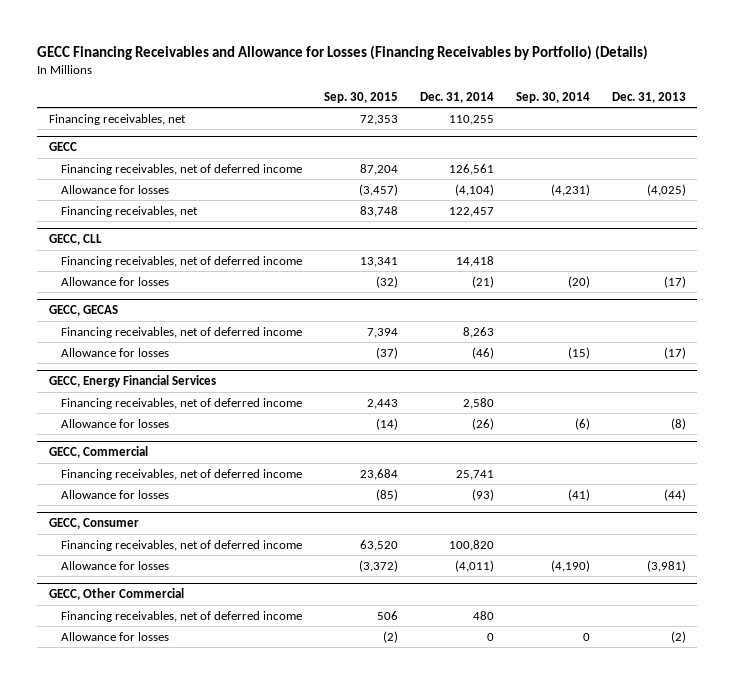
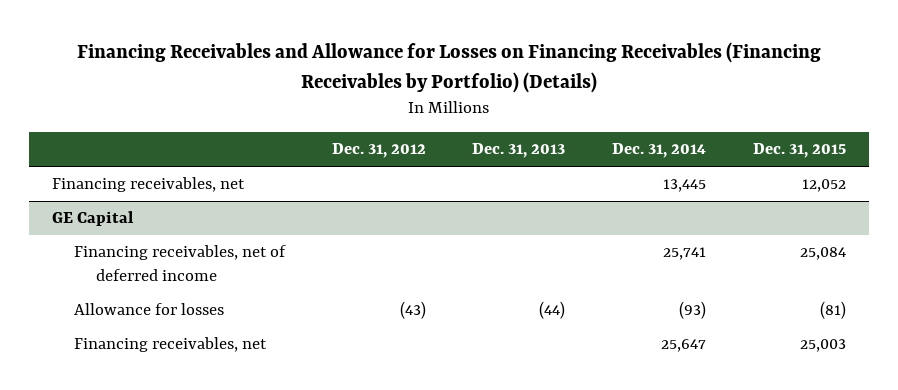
- GECC Financing Receivables and Allowance for Losses (Financing Receivables by Portfolio) (Details)
+ Financing Receivables and Allowance for Losses on Financing Receivables (Financing Receivables by Portfolio) (Details)
- | Sep. 30, 2015 | Dec. 31, 2014 | Sep. 30, 2014 | Dec. 31, 2013
+ | Dec. 31, 2012 | Dec. 31, 2013 | Dec. 31, 2014 | Dec. 31, 2015
- Financing receivables, net | 72,353 | 110,255 | |
- GECC
- Financing receivables, net of deferred income | 87,204 | 126,561 | |
- Allowance for losses | (3,457) | (4,104) | (4,231) | (4,025)
- Financing receivables, net | 83,748 | 122,457 | |
- GECC, CLL
- Financing receivables, net of deferred income | 13,341 | 14,418 | |
- Allowance for losses | (32) | (21) | (20) | (17)
- GECC, GECAS
- Financing receivables, net of deferred income | 7,394 | 8,263 | |
- Allowance for losses | (37) | (46) | (15) | (17)
- GECC, Energy Financial Services
- Financing receivables, net of deferred income | 2,443 | 2,580 | |
- Allowance for losses | (14) | (26) | (6) | (8)
- GECC, Commercial
+ Financing receivables, net | | | 13,445 | 12,052
+ GE Capital
- GECC, Consumer
- Financing receivables, net of deferred income | 63,520 | 100,820 | |
- Allowance for losses | (3,372) | (4,011) | (4,190) | (3,981)
- GECC, Other Commercial
- Financing receivables, net of deferred income | 506 | 480 | |
- Allowance for losses | (2) | 0 | 0 | (2)
+ Financing receivables, net | | | 25,647 | 25,003

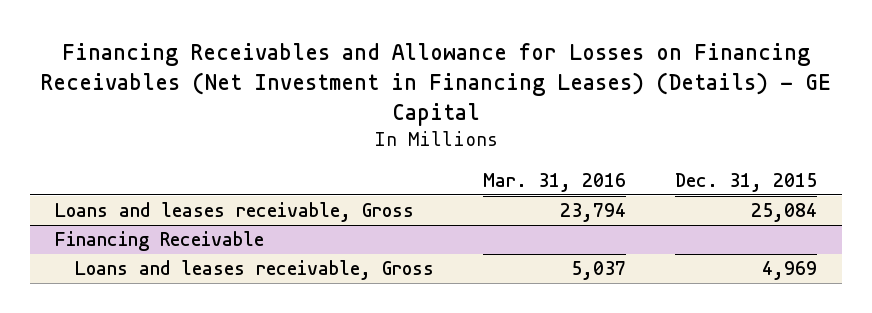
- Financing Receivables and Allowance for Losses on Financing Receivables (Financing Receivables by Portfolio) (Details)
+ Financing Receivables and Allowance for Losses on Financing Receivables (Net Investment in Financing Leases) (Details) - GE Capital
- | Dec. 31, 2012 | Dec. 31, 2013 | Dec. 31, 2014 | Dec. 31, 2015
+ | Mar. 31, 2016 | Dec. 31, 2015
- Financing receivables, net | | | 13,445 | 12,052
- GE Capital
- Financing receivables, net of deferred income | | | 25,741 | 25,084
- Allowance for losses | (43) | (44) | (93) | (81)
- Financing receivables, net | | | 25,647 | 25,003
+ Loans and leases receivable, Gross | 23,794 | 25,084
+ Financing Receivable
+ Loans and leases receivable, Gross | 5,037 | 4,969

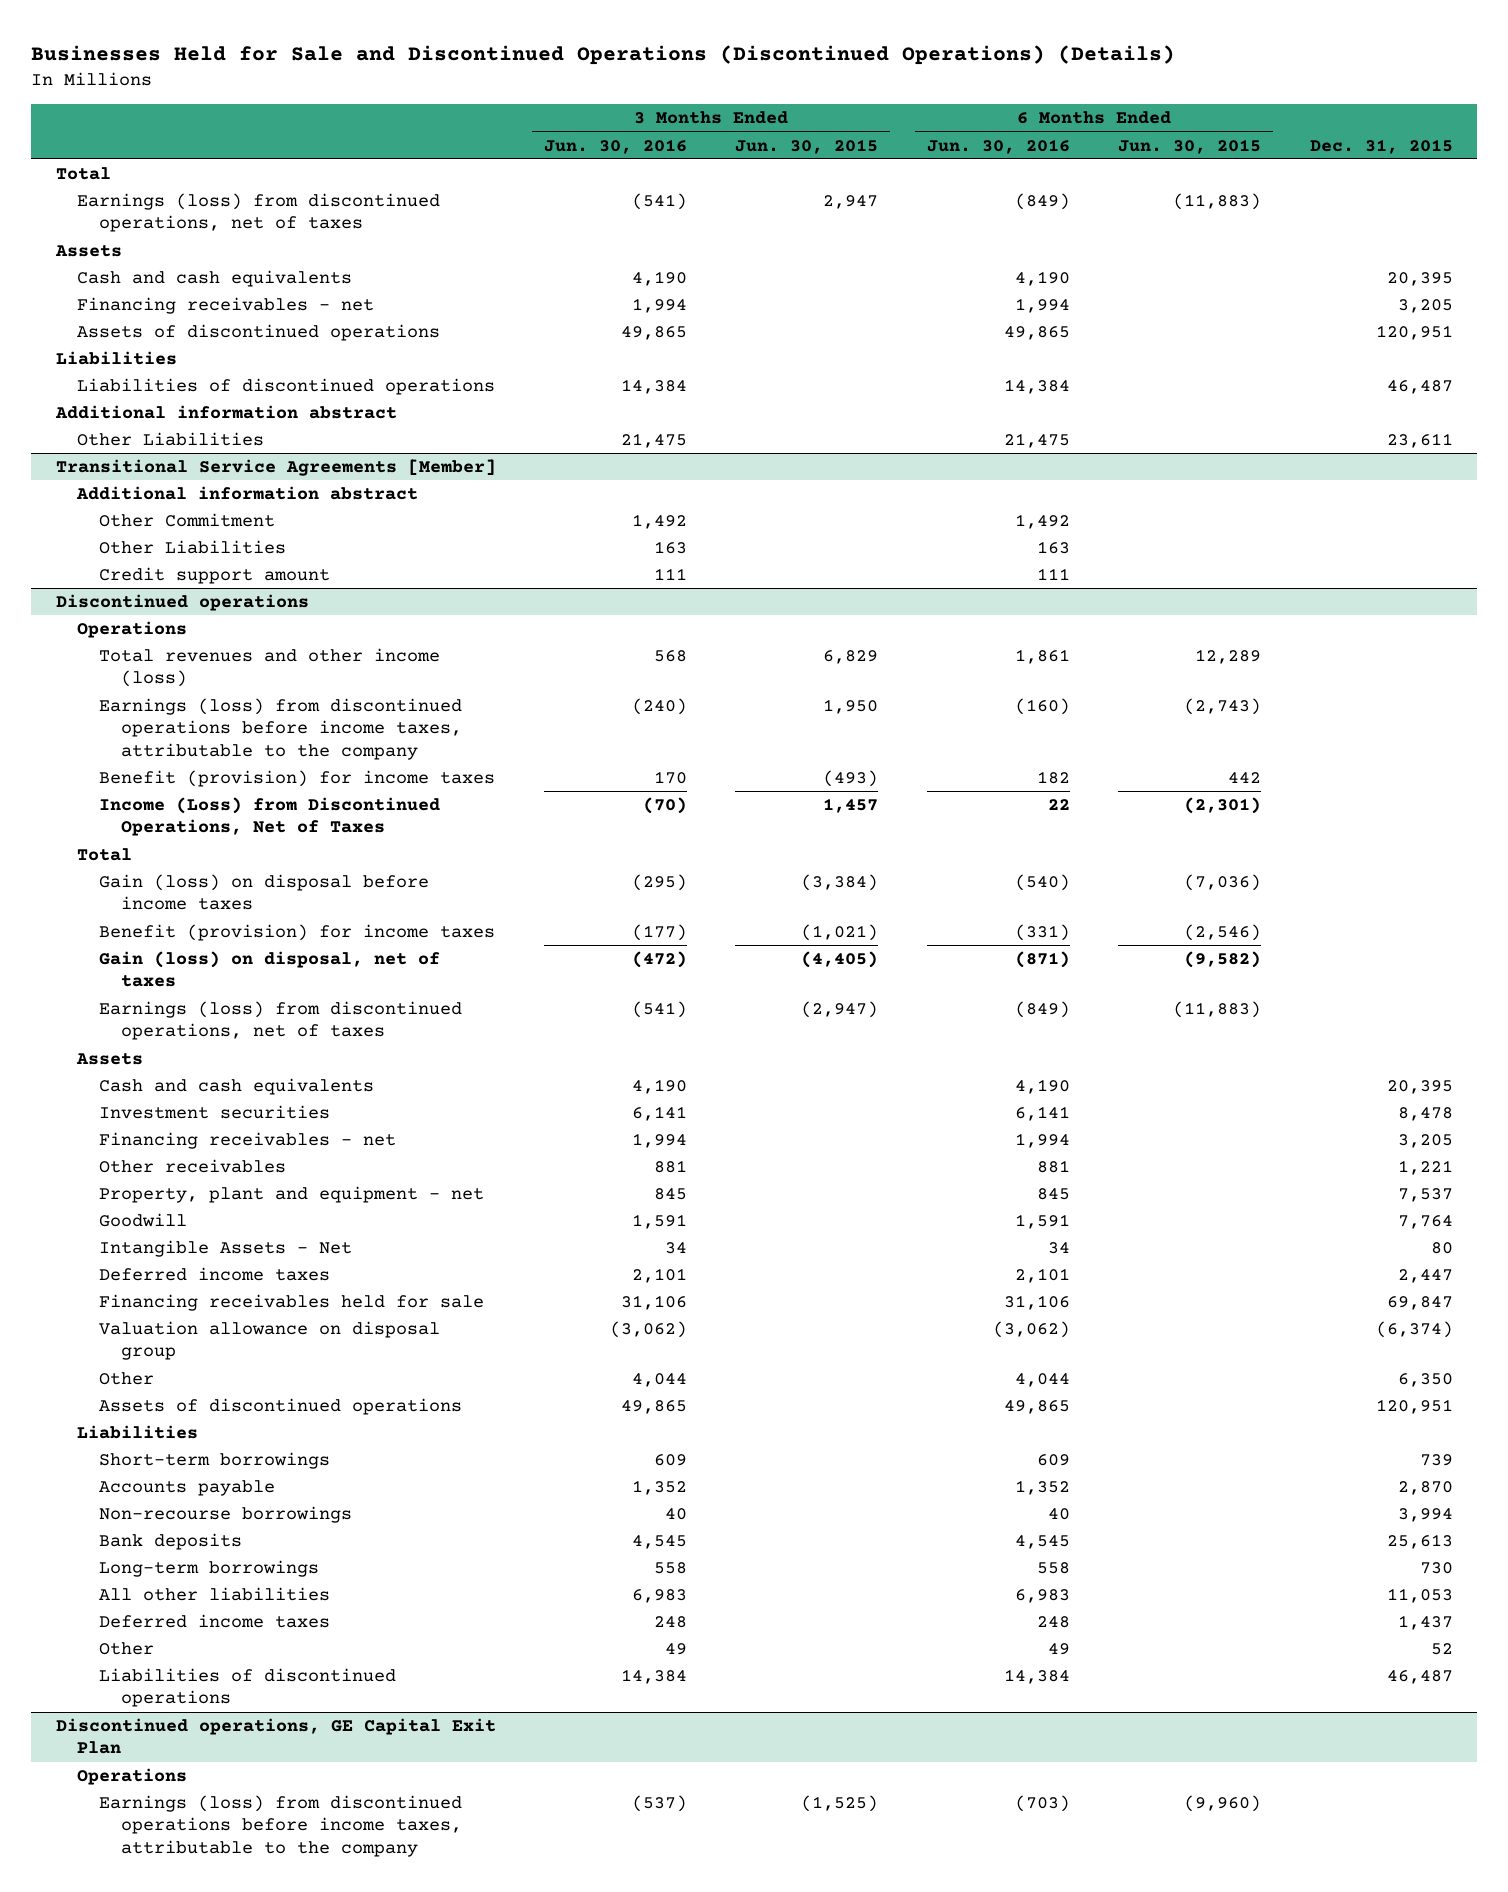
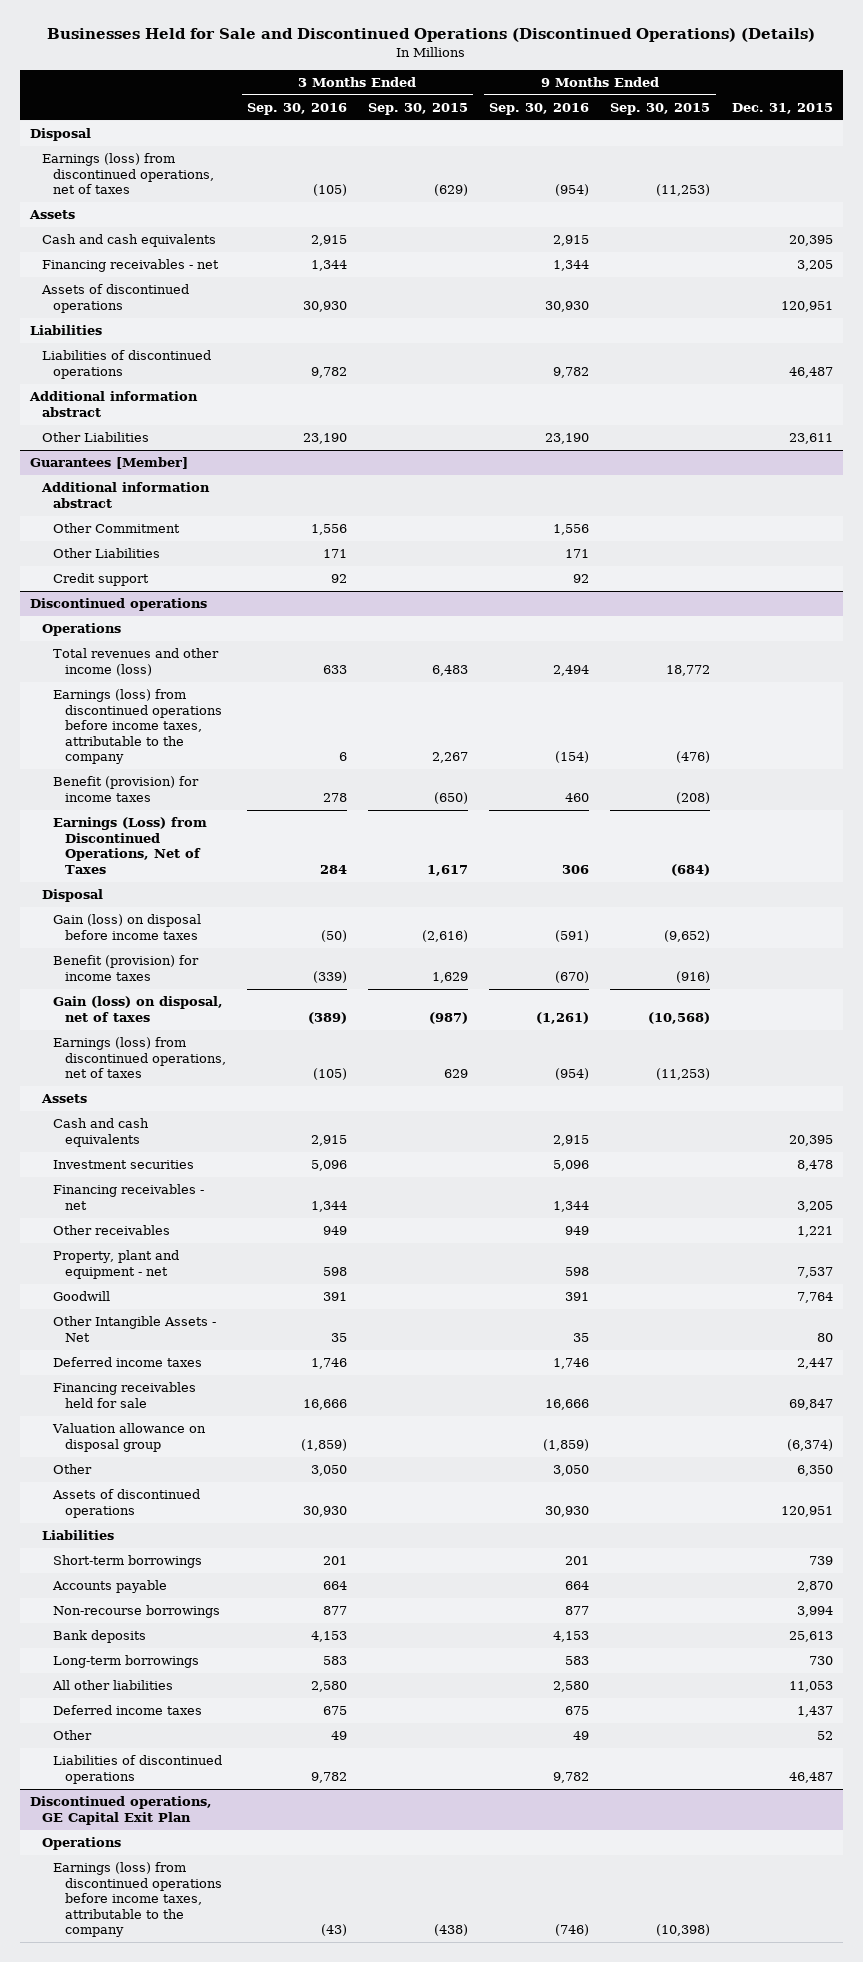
- | 3 Months Ended Jun. 30, 2016 | 3 Months Ended Jun. 30, 2015 | 6 Months Ended Jun. 30, 2016 | 6 Months Ended Jun. 30, 2015 | Dec. 31, 2015
+ | 3 Months Ended Sep. 30, 2016 | 3 Months Ended Sep. 30, 2015 | 9 Months Ended Sep. 30, 2016 | 9 Months Ended Sep. 30, 2015 | Dec. 31, 2015
- Total
+ Disposal
- Transitional Service Agreements [Member]
+ Guarantees [Member]
- Credit support amount | 111 | | 111 | |
+ Credit support | 92 | | 92 | |
@ Discontinued operations
- Income (Loss) from Discontinued Operations, Net of Taxes | (70) | 1,457 | 22 | (2,301) |
- Total
+ Earnings (Loss) from Discontinued Operations, Net of Taxes | 284 | 1,617 | 306 | (684) |
+ Disposal
- Intangible Assets - Net | 34 | | 34 | | 80
+ Other Intangible Assets - Net | 35 | | 35 | | 80

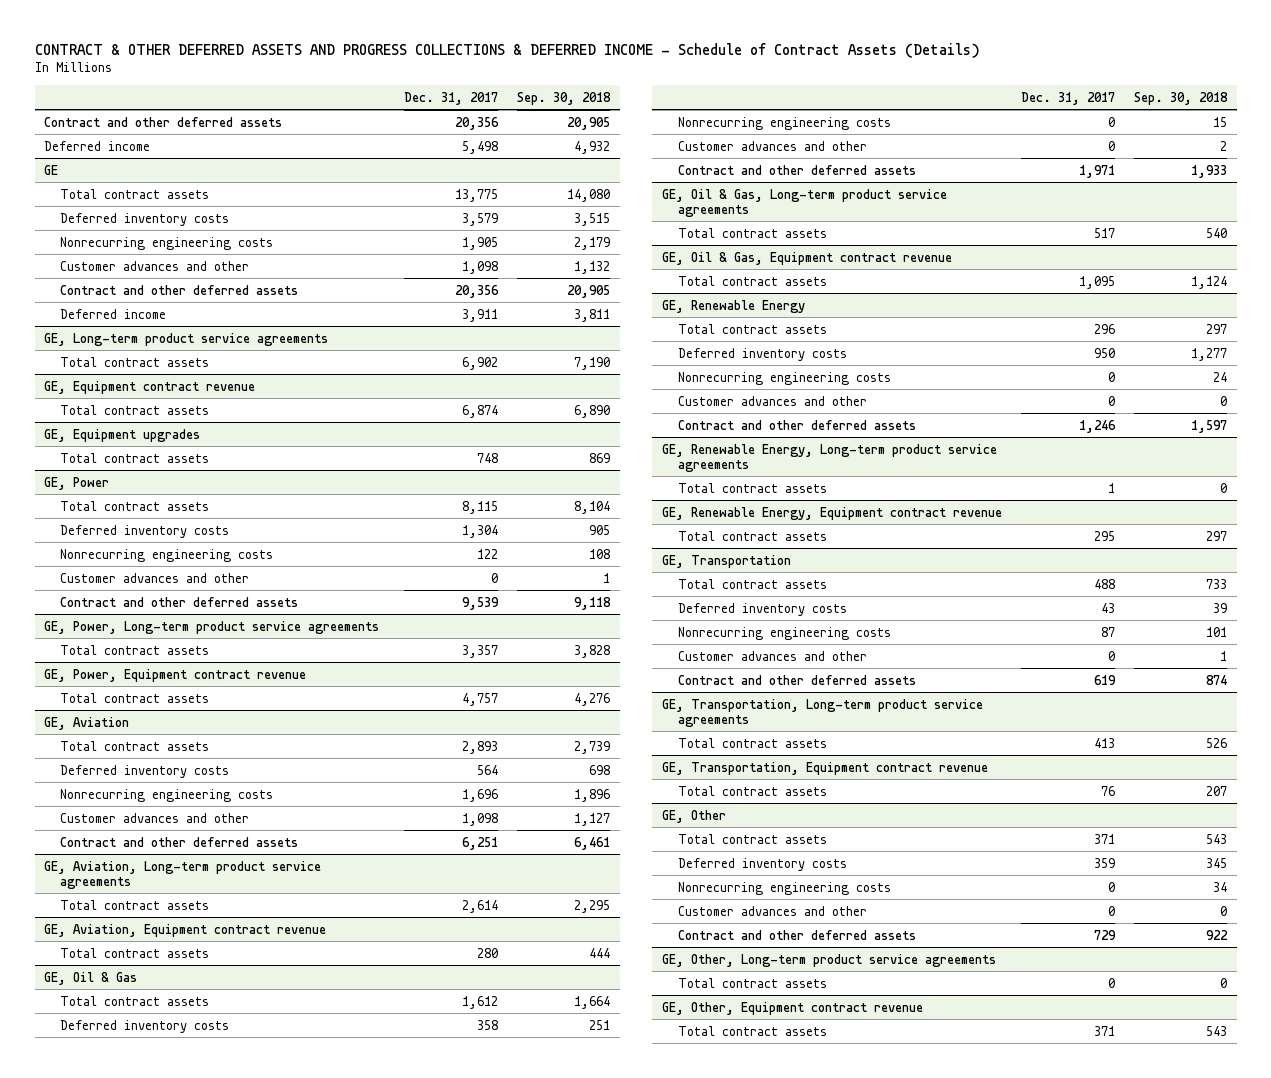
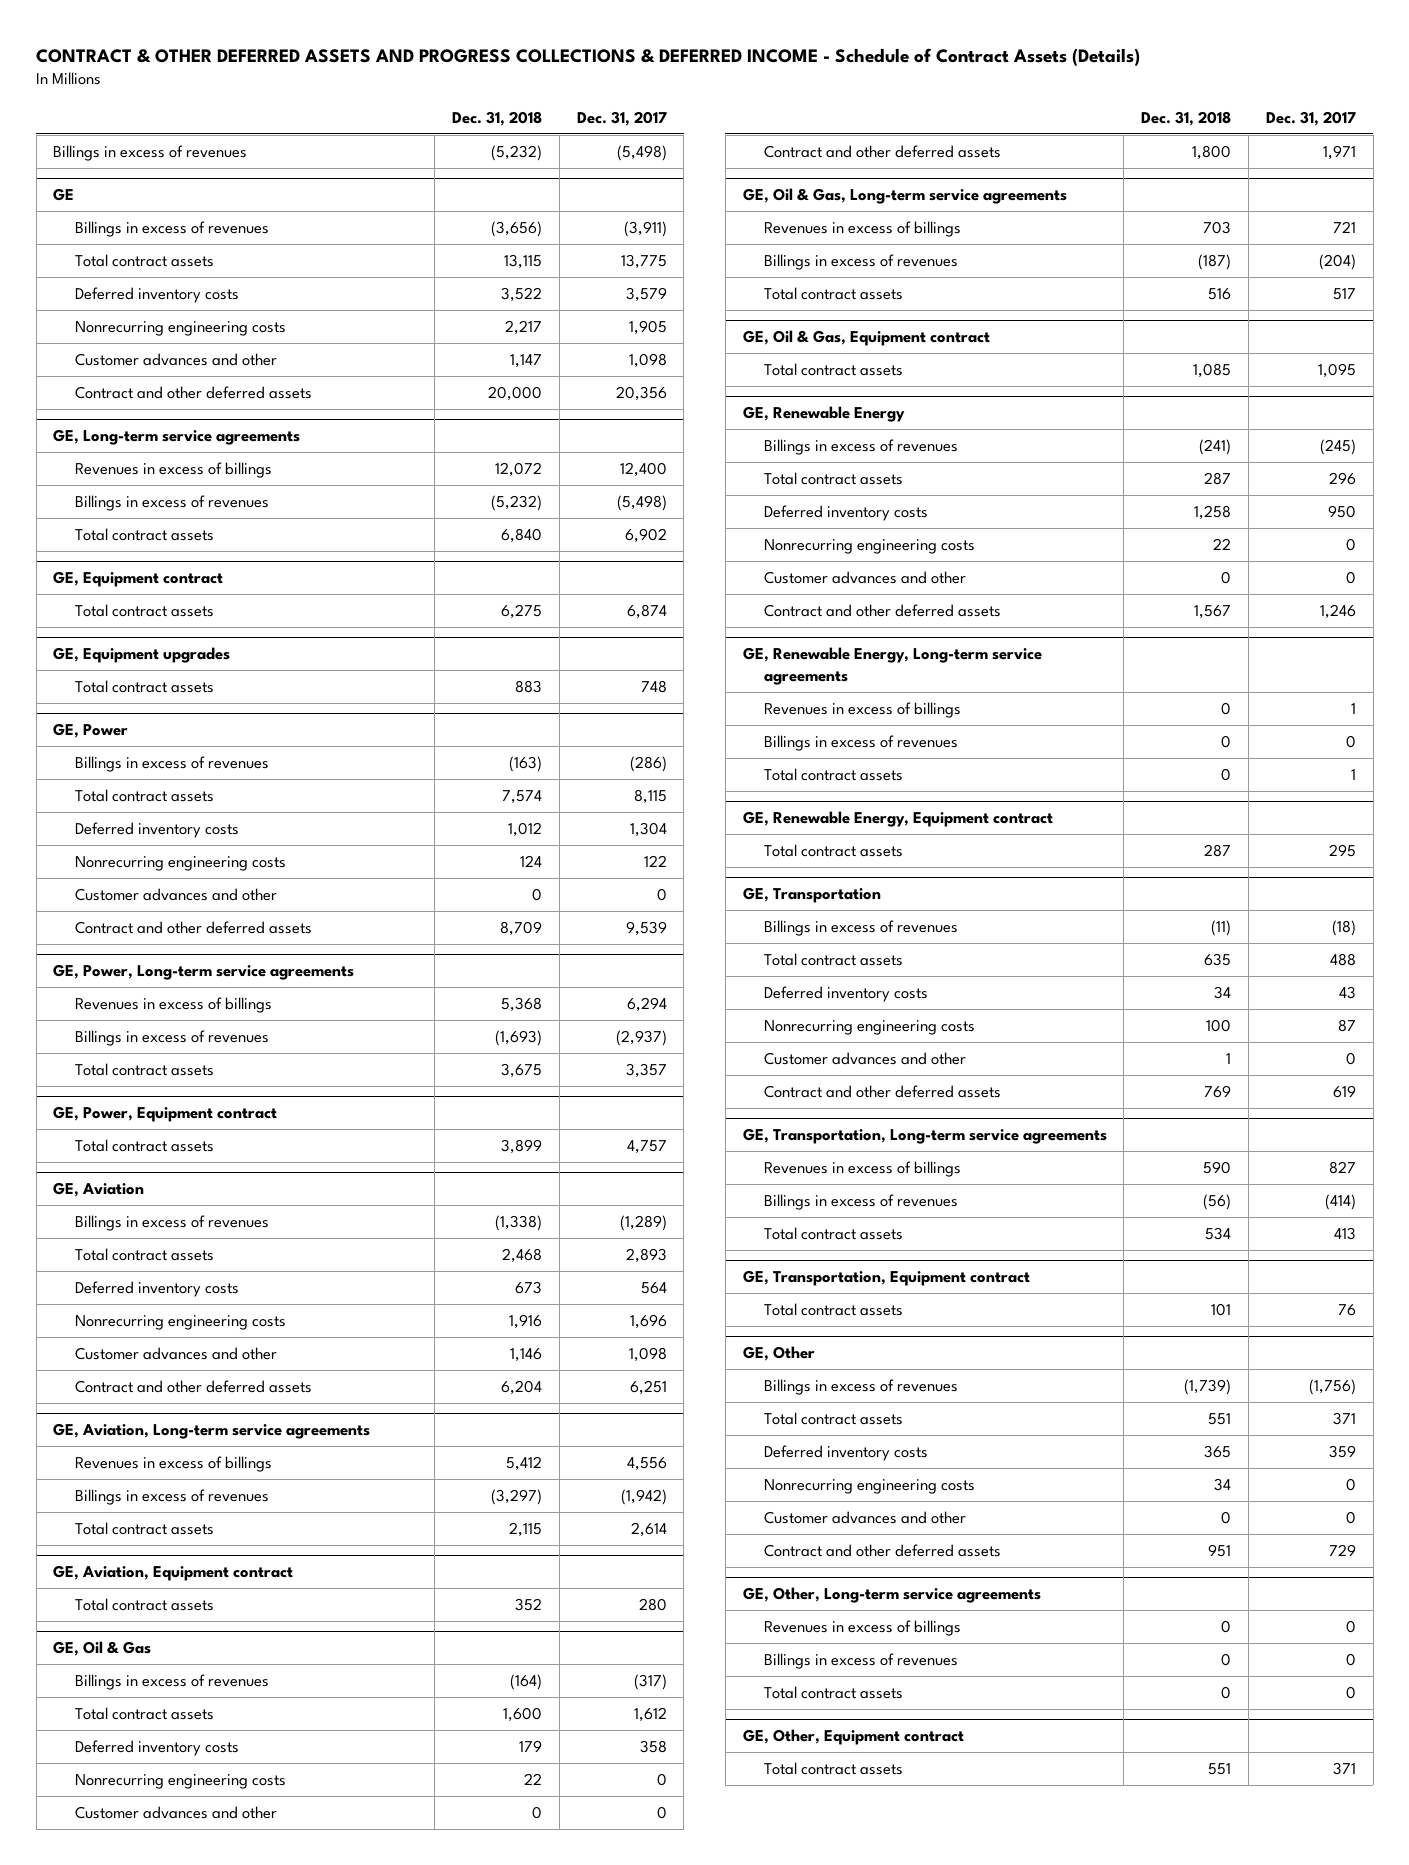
- | Dec. 31, 2017 | Sep. 30, 2018
+ | Dec. 31, 2018 | Dec. 31, 2017
- Contract and other deferred assets | 20,356 | 20,905
- Deferred income | 5,498 | 4,932
+ Billings in excess of revenues | (5,232) | (5,498)
@ GE
+ Billings in excess of revenues | (3,656) | (3,911)
- Deferred income | 3,911 | 3,811
- GE, Long-term product service agreements
+ GE, Long-term service agreements
+ Revenues in excess of billings | 12,072 | 12,400
+ Billings in excess of revenues | (5,232) | (5,498)
- GE, Equipment contract revenue
+ GE, Equipment contract
@ GE, Power
+ Billings in excess of revenues | (163) | (286)
- GE, Power, Long-term product service agreements
+ GE, Power, Long-term service agreements
+ Revenues in excess of billings | 5,368 | 6,294
+ Billings in excess of revenues | (1,693) | (2,937)
- GE, Power, Equipment contract revenue
+ GE, Power, Equipment contract
@ GE, Aviation
+ Billings in excess of revenues | (1,338) | (1,289)
- GE, Aviation, Long-term product service agreements
+ GE, Aviation, Long-term service agreements
+ Revenues in excess of billings | 5,412 | 4,556
+ Billings in excess of revenues | (3,297) | (1,942)
- GE, Aviation, Equipment contract revenue
+ GE, Aviation, Equipment contract
@ GE, Oil & Gas
+ Billings in excess of revenues | (164) | (317)
- GE, Oil & Gas, Long-term product service agreements
+ GE, Oil & Gas, Long-term service agreements
+ Revenues in excess of billings | 703 | 721
+ Billings in excess of revenues | (187) | (204)
- GE, Oil & Gas, Equipment contract revenue
+ GE, Oil & Gas, Equipment contract
@ GE, Renewable Energy
+ Billings in excess of revenues | (241) | (245)
- GE, Renewable Energy, Long-term product service agreements
+ GE, Renewable Energy, Long-term service agreements
+ Revenues in excess of billings | 0 | 1
+ Billings in excess of revenues | 0 | 0
- GE, Renewable Energy, Equipment contract revenue
+ GE, Renewable Energy, Equipment contract
@ GE, Transportation
+ Billings in excess of revenues | (11) | (18)
- GE, Transportation, Long-term product service agreements
+ GE, Transportation, Long-term service agreements
+ Revenues in excess of billings | 590 | 827
+ Billings in excess of revenues | (56) | (414)
- GE, Transportation, Equipment contract revenue
+ GE, Transportation, Equipment contract
@ GE, Other
+ Billings in excess of revenues | (1,739) | (1,756)
- GE, Other, Long-term product service agreements
+ GE, Other, Long-term service agreements
+ Revenues in excess of billings | 0 | 0
+ Billings in excess of revenues | 0 | 0
- GE, Other, Equipment contract revenue
+ GE, Other, Equipment contract

